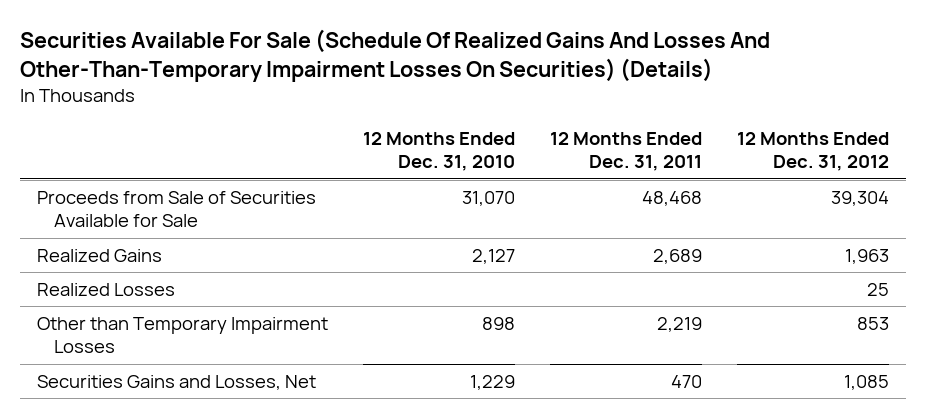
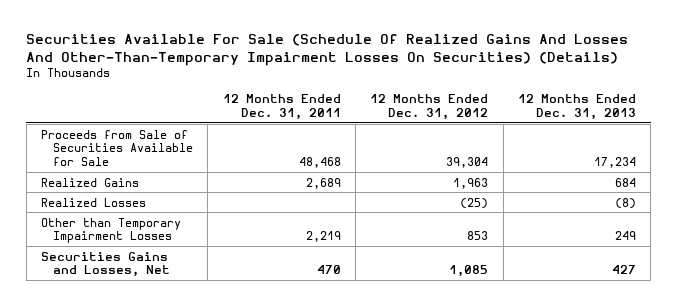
- | 12 Months Ended Dec. 31, 2010 | 12 Months Ended Dec. 31, 2011 | 12 Months Ended Dec. 31, 2012
+ | 12 Months Ended Dec. 31, 2011 | 12 Months Ended Dec. 31, 2012 | 12 Months Ended Dec. 31, 2013
- Realized Losses | | | 25
+ Realized Losses | | (25) | (8)

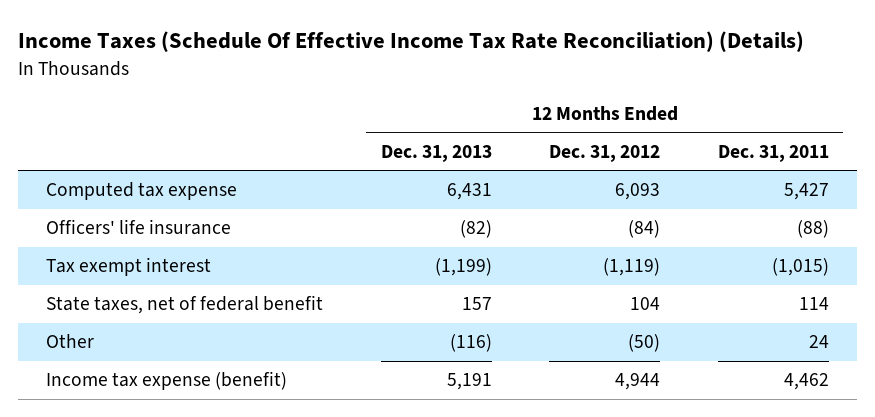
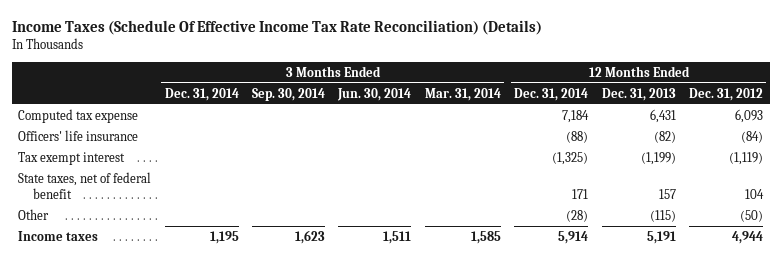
- | 12 Months Ended Dec. 31, 2013 | 12 Months Ended Dec. 31, 2012 | 12 Months Ended Dec. 31, 2011
+ | 3 Months Ended Dec. 31, 2014 | 3 Months Ended Sep. 30, 2014 | 3 Months Ended Jun. 30, 2014 | 3 Months Ended Mar. 31, 2014 | 12 Months Ended Dec. 31, 2014 | 12 Months Ended Dec. 31, 2013 | 12 Months Ended Dec. 31, 2012
- Other | (116) | (50) | 24
- Income tax expense (benefit) | 5,191 | 4,944 | 4,462
+ Other | | | | | (28) | (115) | (50)
+ Income taxes | 1,195 | 1,623 | 1,511 | 1,585 | 5,914 | 5,191 | 4,944

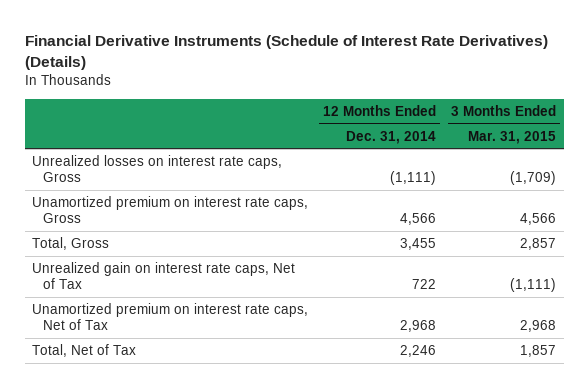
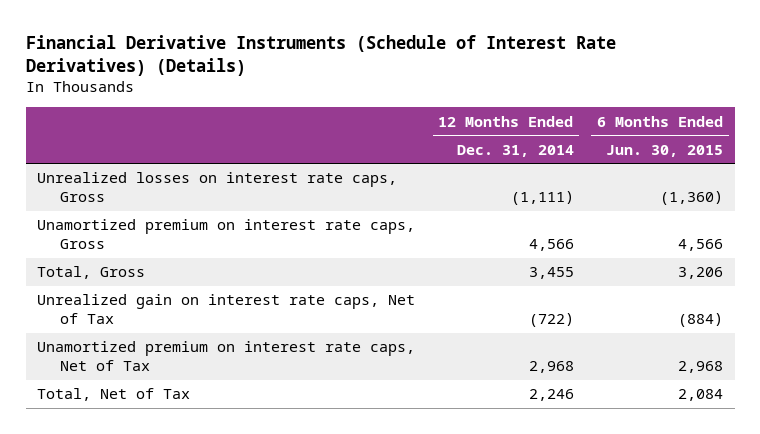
- | 12 Months Ended Dec. 31, 2014 | 3 Months Ended Mar. 31, 2015
+ | 12 Months Ended Dec. 31, 2014 | 6 Months Ended Jun. 30, 2015
- Unrealized gain on interest rate caps, Net of Tax | 722 | (1,111)
+ Unrealized gain on interest rate caps, Net of Tax | (722) | (884)

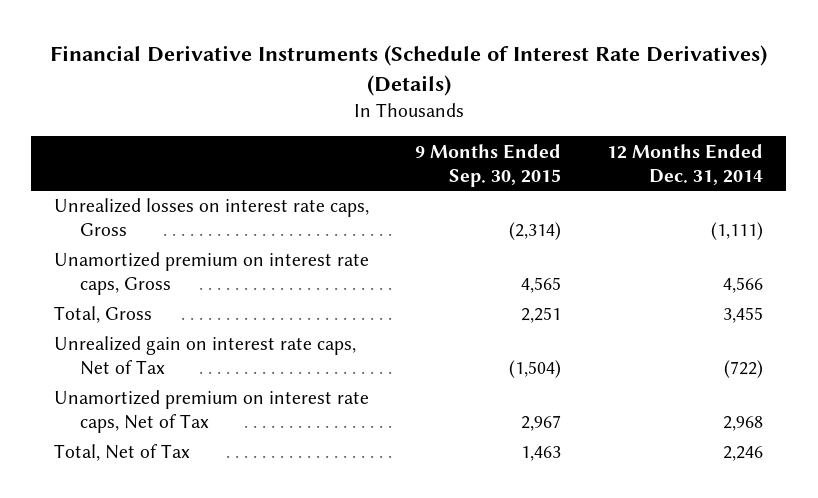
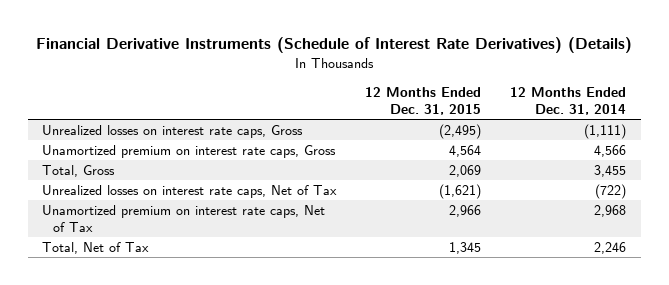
- | 9 Months Ended Sep. 30, 2015 | 12 Months Ended Dec. 31, 2014
+ | 12 Months Ended Dec. 31, 2015 | 12 Months Ended Dec. 31, 2014
- Unrealized gain on interest rate caps, Net of Tax | (1,504) | (722)
+ Unrealized losses on interest rate caps, Net of Tax | (1,621) | (722)

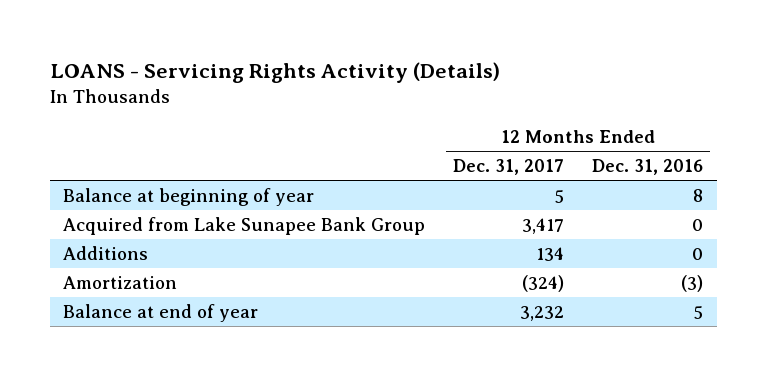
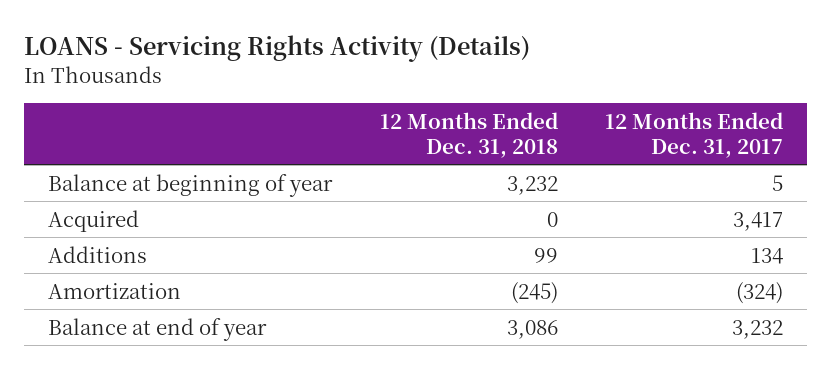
- | 12 Months Ended Dec. 31, 2017 | 12 Months Ended Dec. 31, 2016
+ | 12 Months Ended Dec. 31, 2018 | 12 Months Ended Dec. 31, 2017
- Acquired from Lake Sunapee Bank Group | 3,417 | 0
+ Acquired | 0 | 3,417

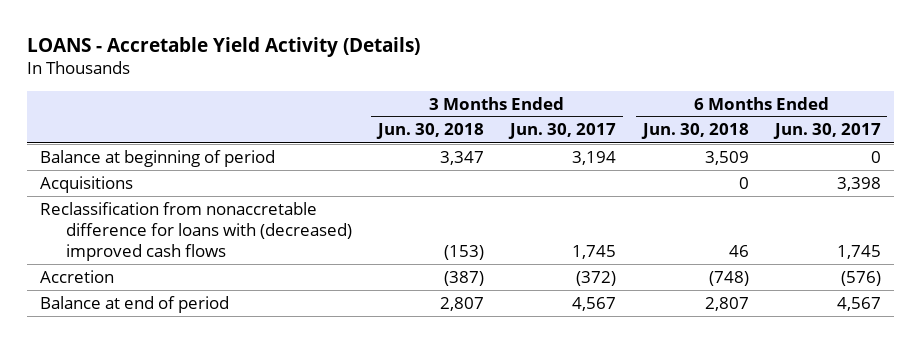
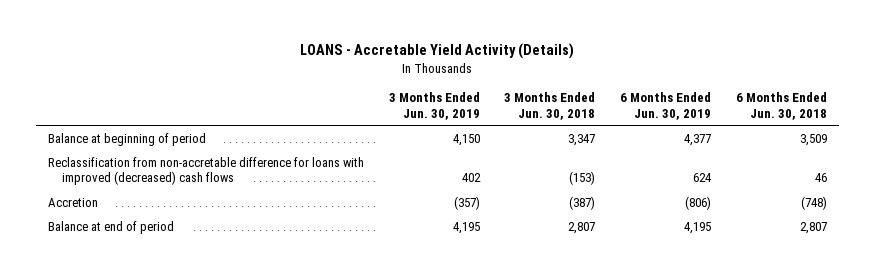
- | 3 Months Ended Jun. 30, 2018 | 3 Months Ended Jun. 30, 2017 | 6 Months Ended Jun. 30, 2018 | 6 Months Ended Jun. 30, 2017
+ | 3 Months Ended Jun. 30, 2019 | 3 Months Ended Jun. 30, 2018 | 6 Months Ended Jun. 30, 2019 | 6 Months Ended Jun. 30, 2018
- Acquisitions | | | 0 | 3,398
- Reclassification from nonaccretable difference for loans with (decreased) improved cash flows | (153) | 1,745 | 46 | 1,745
+ Reclassification from non-accretable difference for loans with improved (decreased) cash flows | 402 | (153) | 624 | 46

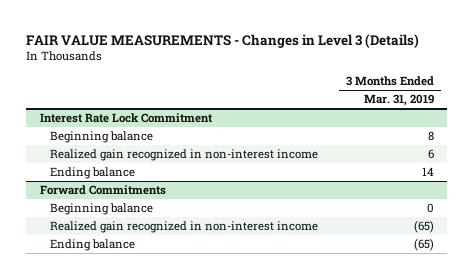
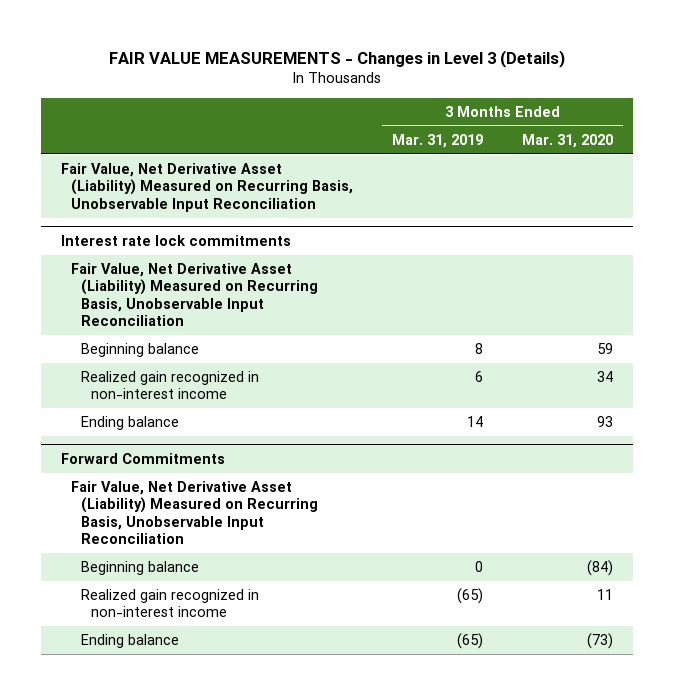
- | 3 Months Ended Mar. 31, 2019
+ | 3 Months Ended Mar. 31, 2019 | 3 Months Ended Mar. 31, 2020
- Interest Rate Lock Commitment
+ Fair Value, Net Derivative Asset (Liability) Measured on Recurring Basis, Unobservable Input Reconciliation
+ Interest rate lock commitments
+ Fair Value, Net Derivative Asset (Liability) Measured on Recurring Basis, Unobservable Input Reconciliation
@ Forward Commitments
+ Fair Value, Net Derivative Asset (Liability) Measured on Recurring Basis, Unobservable Input Reconciliation

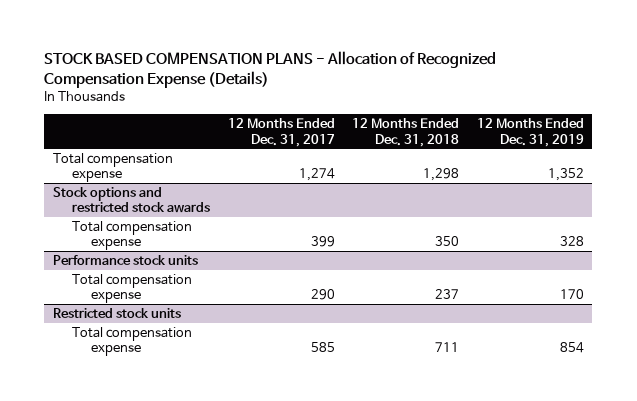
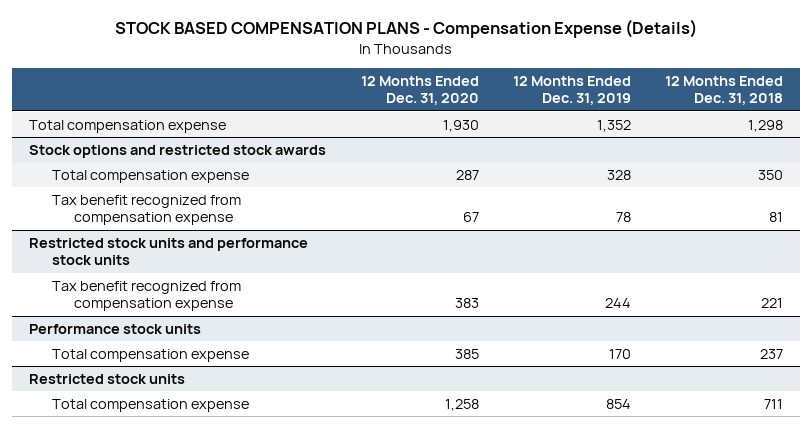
- STOCK BASED COMPENSATION PLANS - Allocation of Recognized Compensation Expense (Details)
+ STOCK BASED COMPENSATION PLANS - Compensation Expense (Details)
- | 12 Months Ended Dec. 31, 2017 | 12 Months Ended Dec. 31, 2018 | 12 Months Ended Dec. 31, 2019
+ | 12 Months Ended Dec. 31, 2020 | 12 Months Ended Dec. 31, 2019 | 12 Months Ended Dec. 31, 2018
@ Stock options and restricted stock awards
+ Tax benefit recognized from compensation expense | 67 | 78 | 81
+ Restricted stock units and performance stock units
+ Tax benefit recognized from compensation expense | 383 | 244 | 221

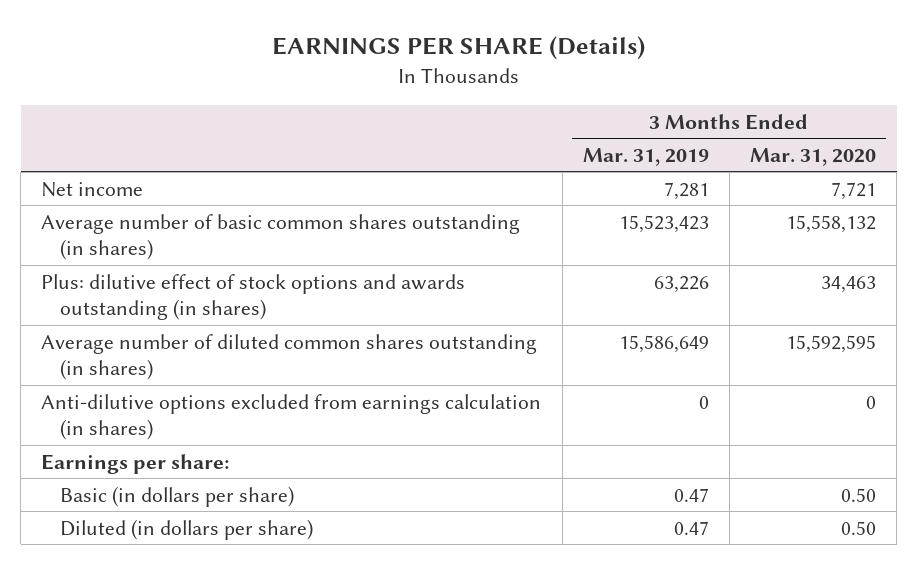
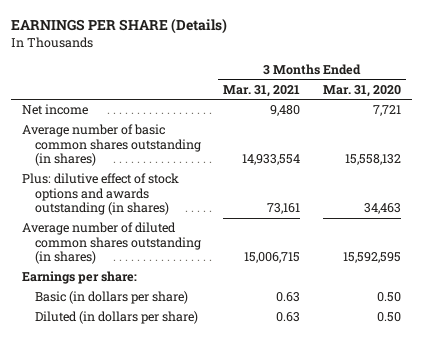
- | 3 Months Ended Mar. 31, 2019 | 3 Months Ended Mar. 31, 2020
+ | 3 Months Ended Mar. 31, 2021 | 3 Months Ended Mar. 31, 2020
- Anti-dilutive options excluded from earnings calculation (in shares) | 0 | 0

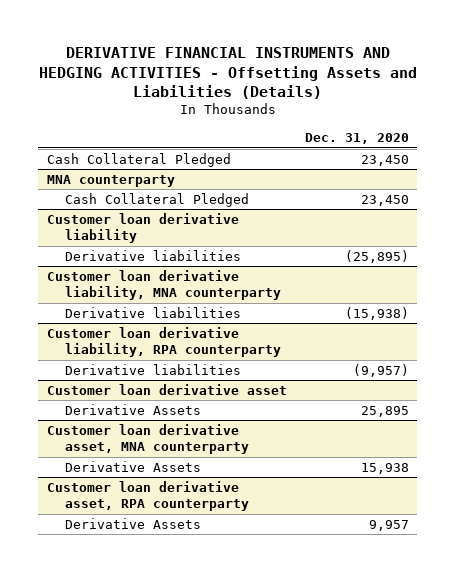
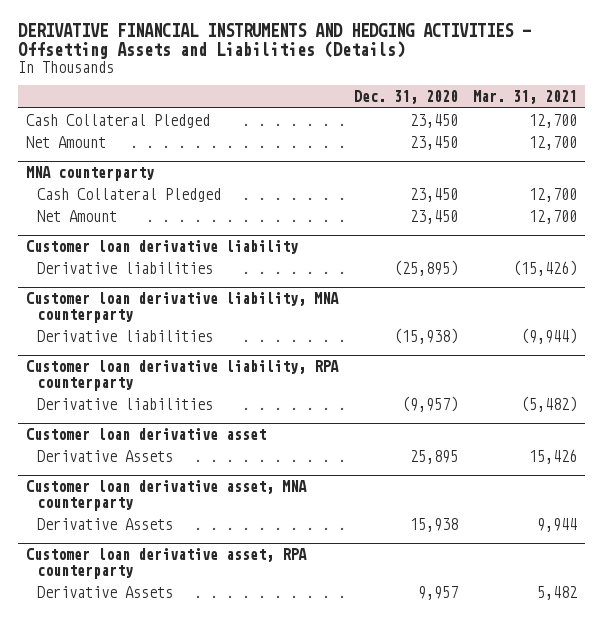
- | Dec. 31, 2020
+ | Dec. 31, 2020 | Mar. 31, 2021
+ Net Amount | 23,450 | 12,700
@ MNA counterparty
+ Net Amount | 23,450 | 12,700

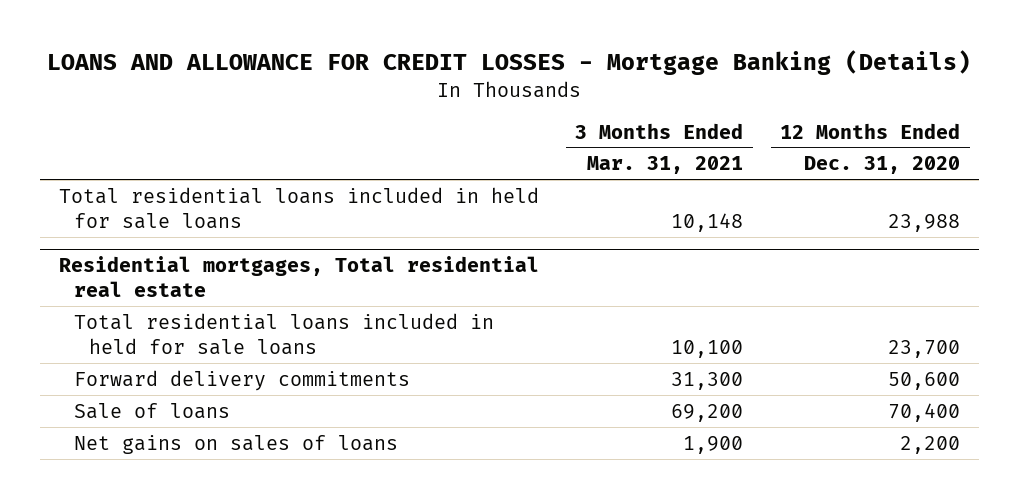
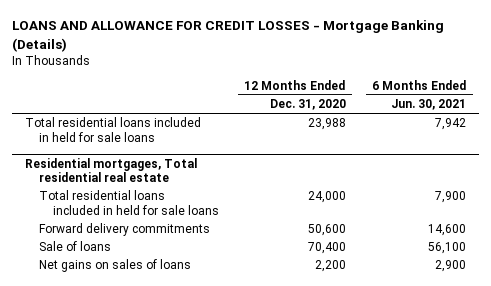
- | 3 Months Ended Mar. 31, 2021 | 12 Months Ended Dec. 31, 2020
+ | 12 Months Ended Dec. 31, 2020 | 6 Months Ended Jun. 30, 2021
@ Residential mortgages, Total residential real estate
- Total residential loans included in held for sale loans | 10,100 | 23,700
+ Total residential loans included in held for sale loans | 24,000 | 7,900

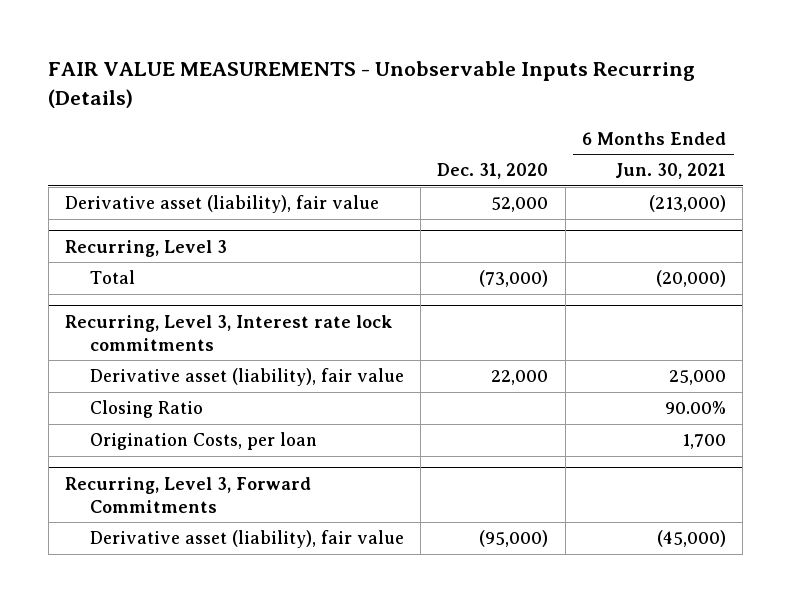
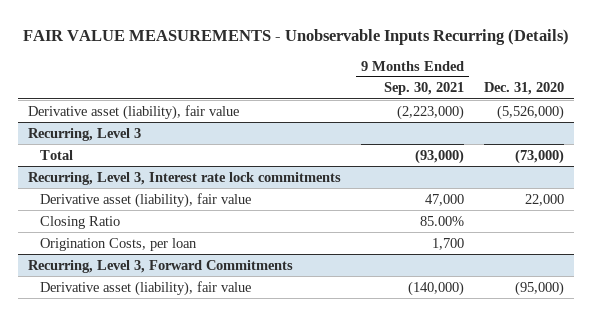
- | Dec. 31, 2020 | 6 Months Ended Jun. 30, 2021
+ | 9 Months Ended Sep. 30, 2021 | Dec. 31, 2020
- Derivative asset (liability), fair value | 52,000 | (213,000)
+ Derivative asset (liability), fair value | (2,223,000) | (5,526,000)

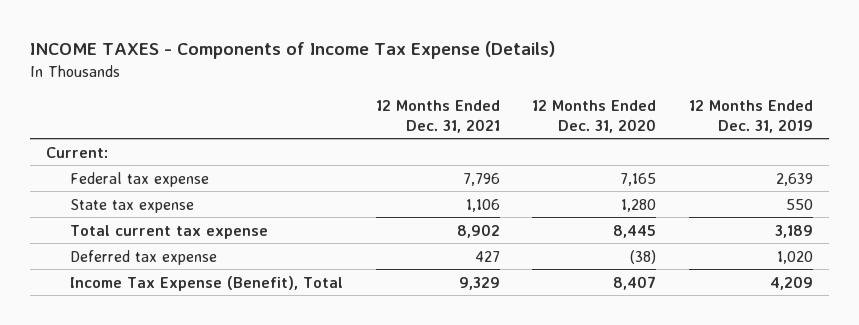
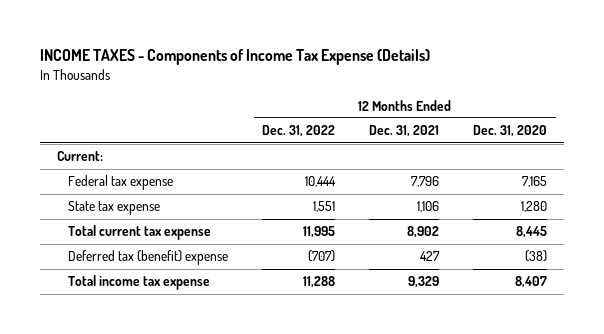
- | 12 Months Ended Dec. 31, 2021 | 12 Months Ended Dec. 31, 2020 | 12 Months Ended Dec. 31, 2019
+ | 12 Months Ended Dec. 31, 2022 | 12 Months Ended Dec. 31, 2021 | 12 Months Ended Dec. 31, 2020
- Deferred tax expense | 427 | (38) | 1,020
- Income Tax Expense (Benefit), Total | 9,329 | 8,407 | 4,209
+ Deferred tax (benefit) expense | (707) | 427 | (38)
+ Total income tax expense | 11,288 | 9,329 | 8,407

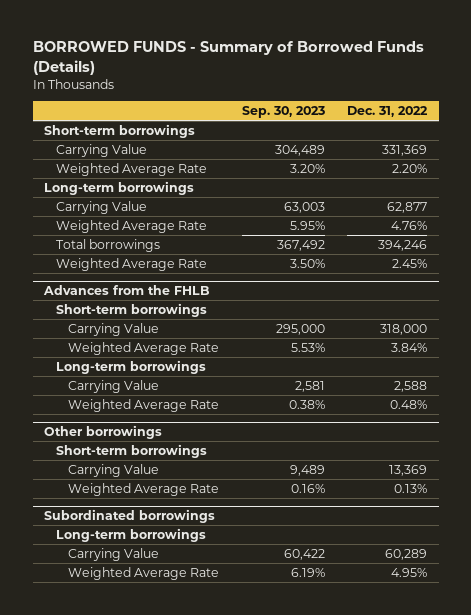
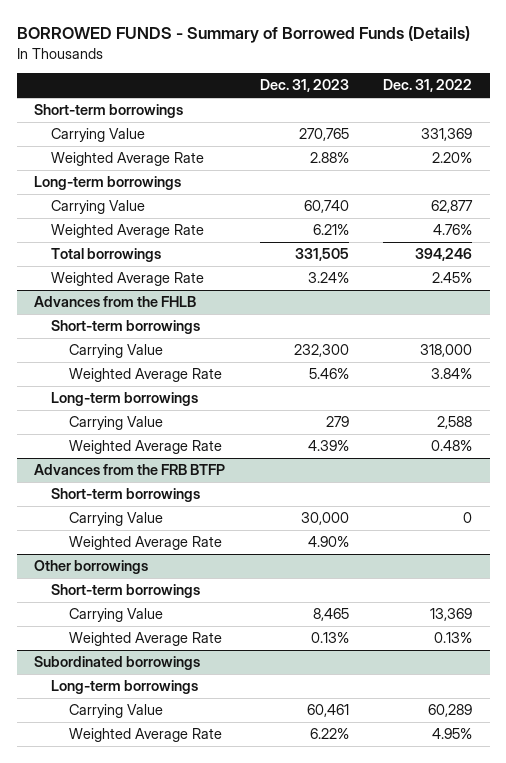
- | Sep. 30, 2023 | Dec. 31, 2022
+ | Dec. 31, 2023 | Dec. 31, 2022
+ Advances from the FRB BTFP
+ Short-term borrowings
+ Carrying Value | 30,000 | 0
+ Weighted Average Rate | 4.90% |

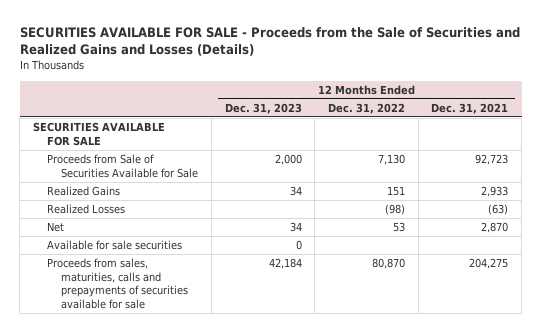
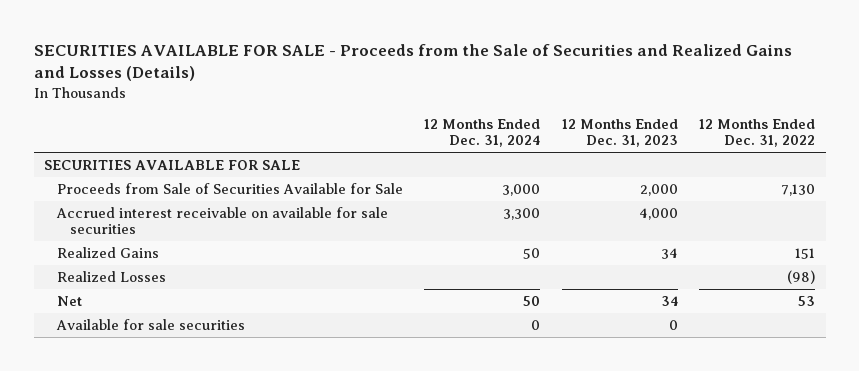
- | 12 Months Ended Dec. 31, 2023 | 12 Months Ended Dec. 31, 2022 | 12 Months Ended Dec. 31, 2021
+ | 12 Months Ended Dec. 31, 2024 | 12 Months Ended Dec. 31, 2023 | 12 Months Ended Dec. 31, 2022
+ Accrued interest receivable on available for sale securities | 3,300 | 4,000 |
- Proceeds from sales, maturities, calls and prepayments of securities available for sale | 42,184 | 80,870 | 204,275

